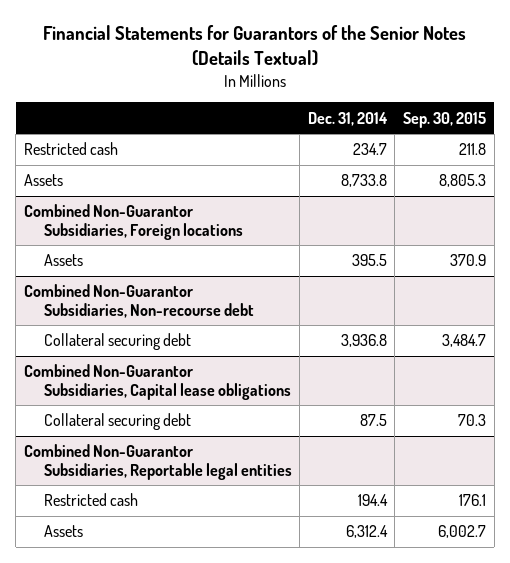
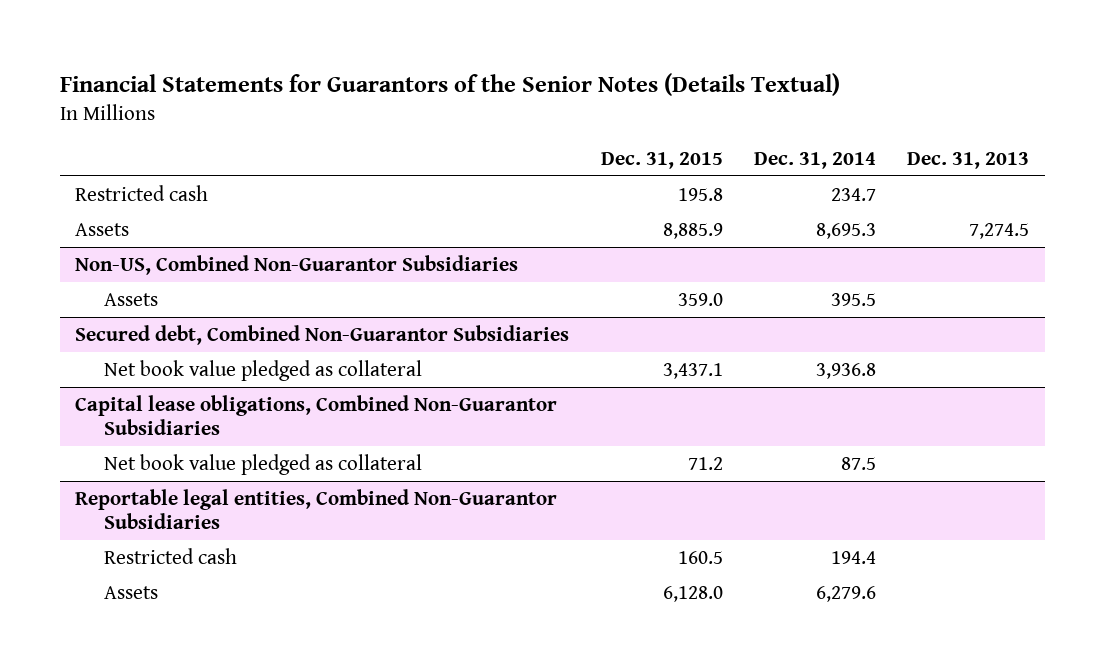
- | Dec. 31, 2014 | Sep. 30, 2015
+ | Dec. 31, 2015 | Dec. 31, 2014 | Dec. 31, 2013
- Assets | 8,733.8 | 8,805.3
- Combined Non-Guarantor Subsidiaries, Foreign locations
+ Assets | 8,885.9 | 8,695.3 | 7,274.5
+ Non-US, Combined Non-Guarantor Subsidiaries
- Combined Non-Guarantor Subsidiaries, Non-recourse debt
- Collateral securing debt | 3,936.8 | 3,484.7
- Combined Non-Guarantor Subsidiaries, Capital lease obligations
- Collateral securing debt | 87.5 | 70.3
- Combined Non-Guarantor Subsidiaries, Reportable legal entities
+ Secured debt, Combined Non-Guarantor Subsidiaries
+ Net book value pledged as collateral | 3,437.1 | 3,936.8 |
+ Capital lease obligations, Combined Non-Guarantor Subsidiaries
+ Net book value pledged as collateral | 71.2 | 87.5 |
+ Reportable legal entities, Combined Non-Guarantor Subsidiaries
- Assets | 6,312.4 | 6,002.7
+ Assets | 6,128.0 | 6,279.6 |

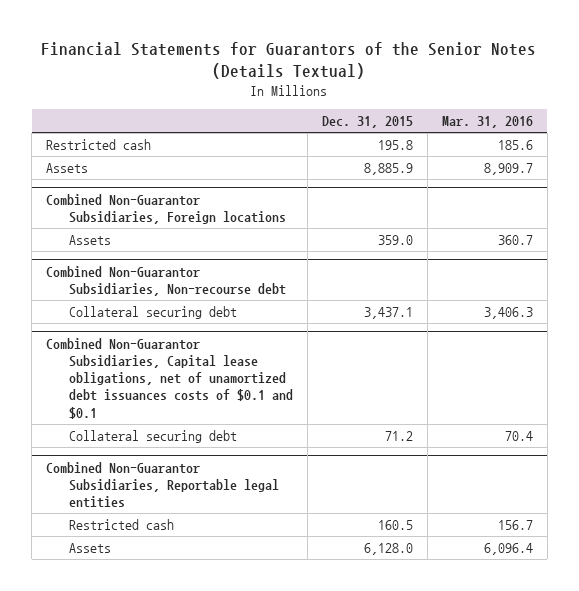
- | Dec. 31, 2015 | Dec. 31, 2014 | Dec. 31, 2013
+ | Dec. 31, 2015 | Mar. 31, 2016
- Non-US, Combined Non-Guarantor Subsidiaries
+ Combined Non-Guarantor Subsidiaries, Foreign locations
- Secured debt, Combined Non-Guarantor Subsidiaries
- Net book value pledged as collateral | 3,437.1 | 3,936.8 |
- Capital lease obligations, Combined Non-Guarantor Subsidiaries
- Net book value pledged as collateral | 71.2 | 87.5 |
- Reportable legal entities, Combined Non-Guarantor Subsidiaries
+ Combined Non-Guarantor Subsidiaries, Non-recourse debt
+ Collateral securing debt | 3,437.1 | 3,406.3
+ Combined Non-Guarantor Subsidiaries, Capital lease obligations, net of unamortized debt issuances costs of $0.1 and $0.1
+ Collateral securing debt | 71.2 | 70.4
+ Combined Non-Guarantor Subsidiaries, Reportable legal entities

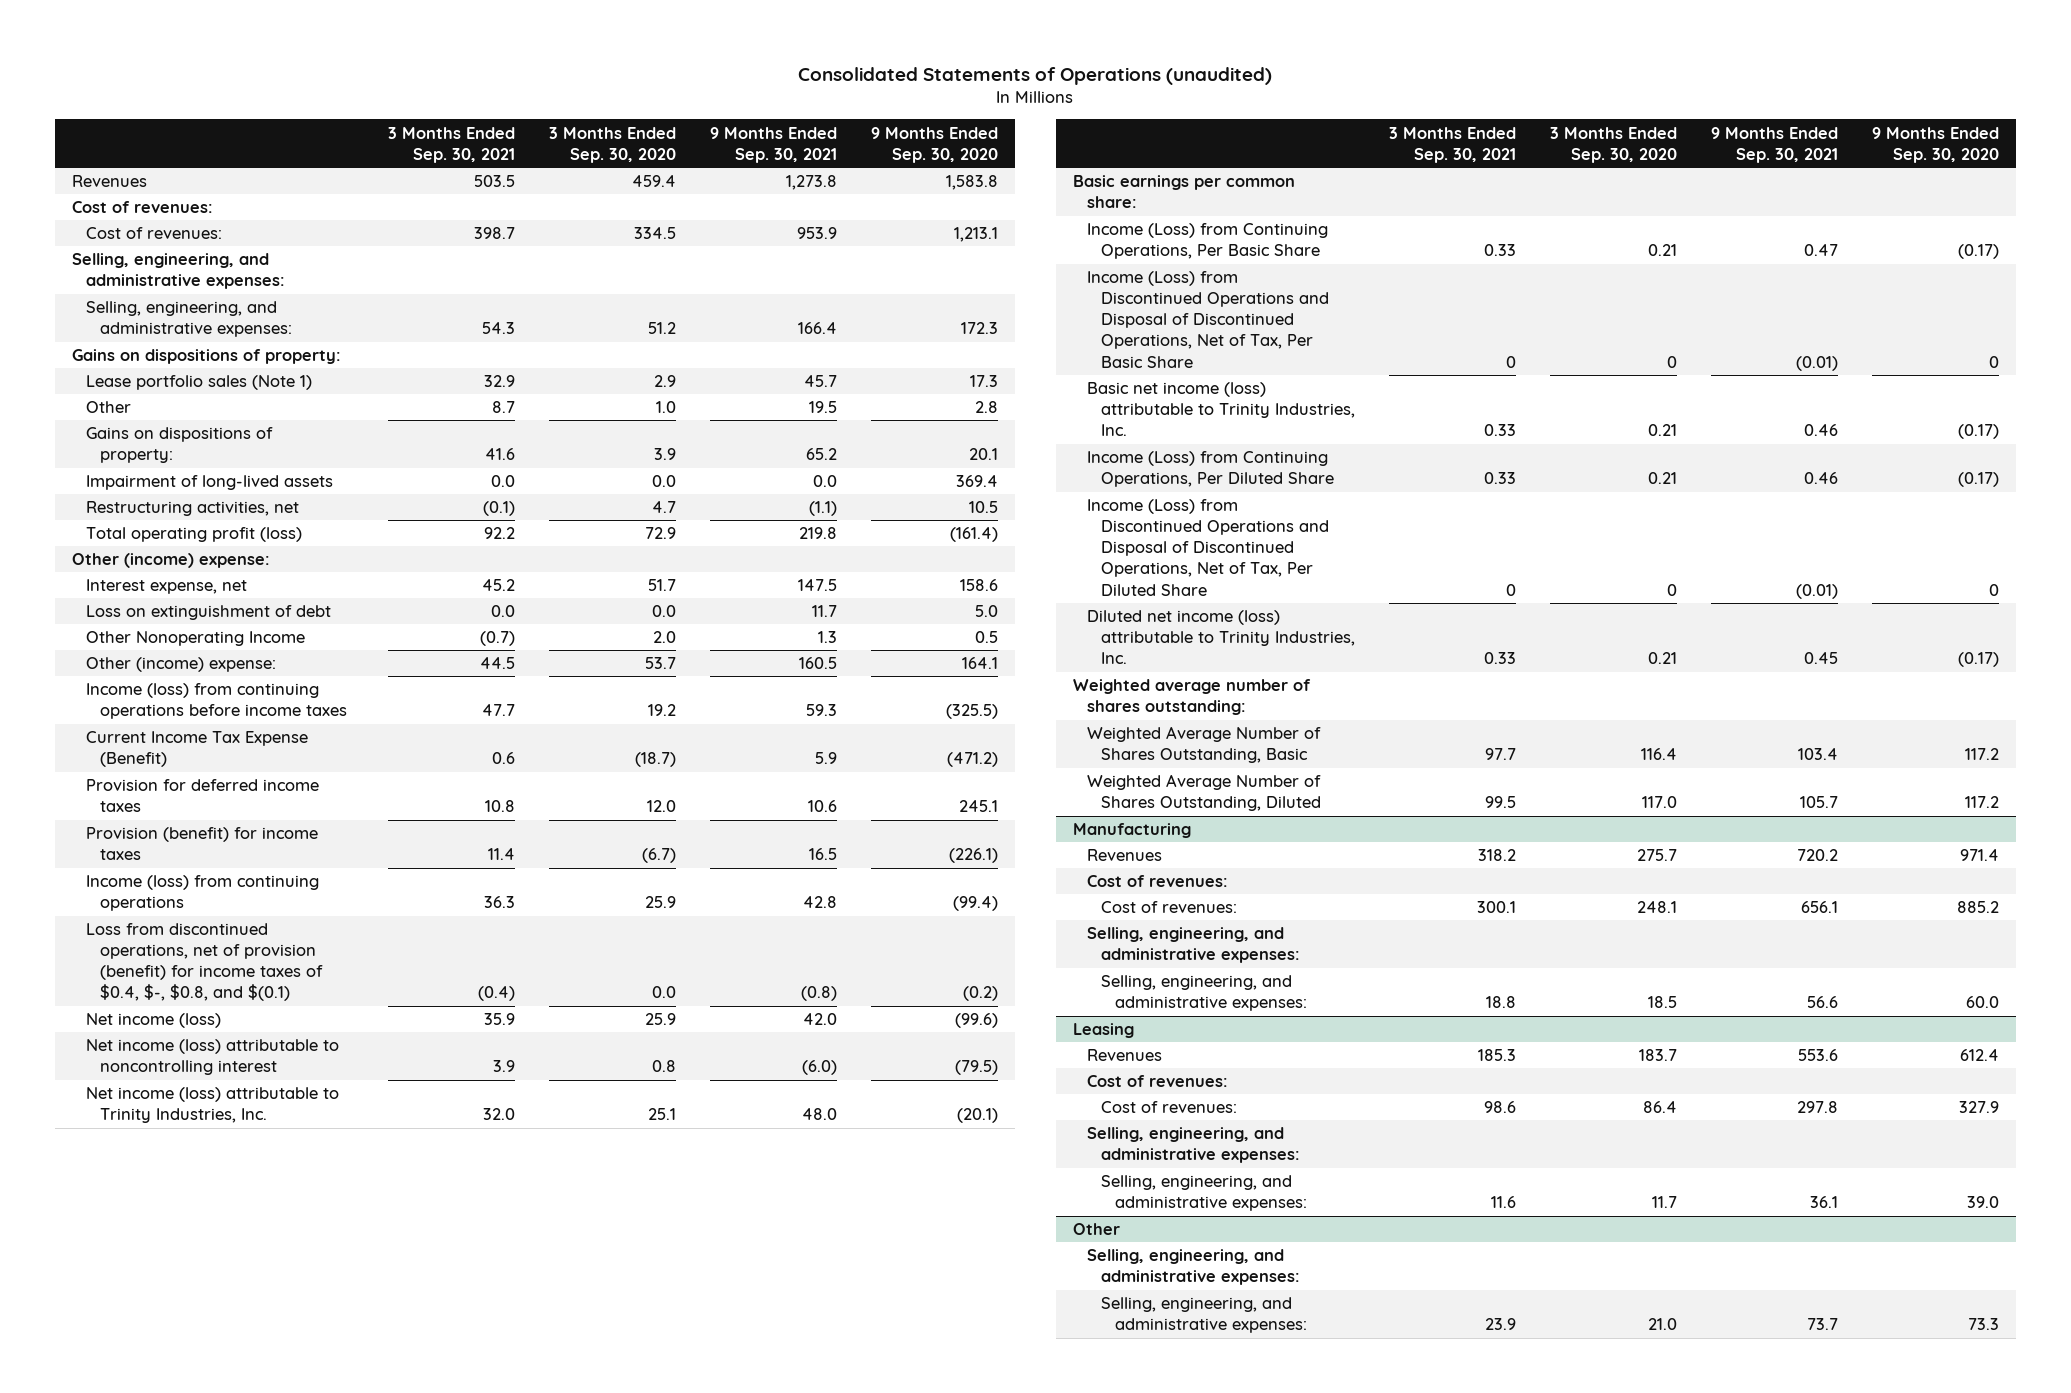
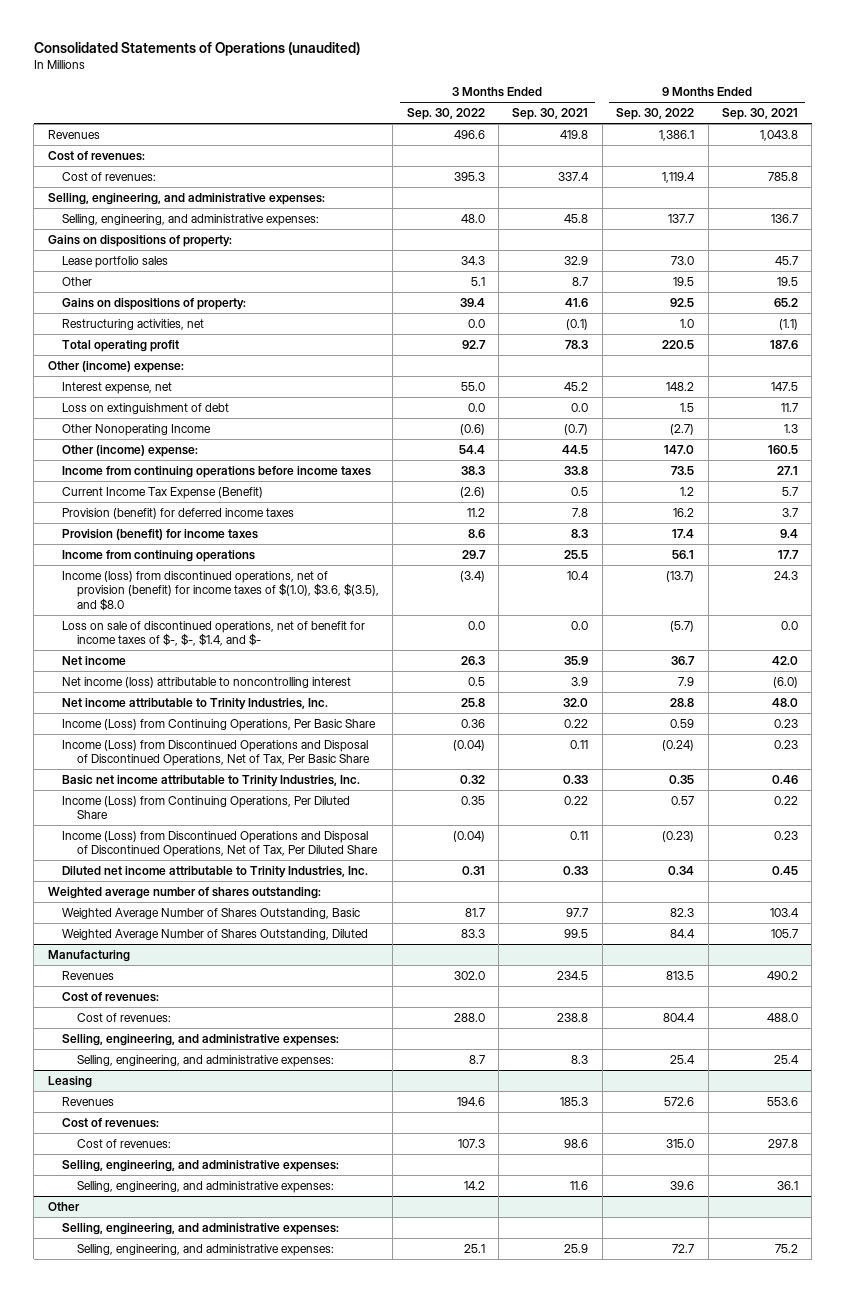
- | 3 Months Ended Sep. 30, 2021 | 3 Months Ended Sep. 30, 2020 | 9 Months Ended Sep. 30, 2021 | 9 Months Ended Sep. 30, 2020
+ | 3 Months Ended Sep. 30, 2022 | 3 Months Ended Sep. 30, 2021 | 9 Months Ended Sep. 30, 2022 | 9 Months Ended Sep. 30, 2021
- Revenues | 503.5 | 459.4 | 1,273.8 | 1,583.8
+ Revenues | 496.6 | 419.8 | 1,386.1 | 1,043.8
- Cost of revenues: | 398.7 | 334.5 | 953.9 | 1,213.1
+ Cost of revenues: | 395.3 | 337.4 | 1,119.4 | 785.8
- Selling, engineering, and administrative expenses: | 54.3 | 51.2 | 166.4 | 172.3
+ Selling, engineering, and administrative expenses: | 48.0 | 45.8 | 137.7 | 136.7
- Lease portfolio sales (Note 1) | 32.9 | 2.9 | 45.7 | 17.3
+ Lease portfolio sales | 34.3 | 32.9 | 73.0 | 45.7
- Impairment of long-lived assets | 0.0 | 0.0 | 0.0 | 369.4
- Total operating profit (loss) | 92.2 | 72.9 | 219.8 | (161.4)
+ Total operating profit | 92.7 | 78.3 | 220.5 | 187.6
- Income (loss) from continuing operations before income taxes | 47.7 | 19.2 | 59.3 | (325.5)
- Current Income Tax Expense (Benefit) | 0.6 | (18.7) | 5.9 | (471.2)
- Provision for deferred income taxes | 10.8 | 12.0 | 10.6 | 245.1
- Provision (benefit) for income taxes | 11.4 | (6.7) | 16.5 | (226.1)
- Income (loss) from continuing operations | 36.3 | 25.9 | 42.8 | (99.4)
- Loss from discontinued operations, net of provision (benefit) for income taxes of $0.4, $-, $0.8, and $(0.1) | (0.4) | 0.0 | (0.8) | (0.2)
- Net income (loss) | 35.9 | 25.9 | 42.0 | (99.6)
+ Income from continuing operations before income taxes | 38.3 | 33.8 | 73.5 | 27.1
+ Current Income Tax Expense (Benefit) | (2.6) | 0.5 | 1.2 | 5.7
+ Provision (benefit) for deferred income taxes | 11.2 | 7.8 | 16.2 | 3.7
+ Provision (benefit) for income taxes | 8.6 | 8.3 | 17.4 | 9.4
+ Income from continuing operations | 29.7 | 25.5 | 56.1 | 17.7
+ Income (loss) from discontinued operations, net of provision (benefit) for income taxes of $(1.0), $3.6, $(3.5), and $8.0 | (3.4) | 10.4 | (13.7) | 24.3
+ Loss on sale of discontinued operations, net of benefit for income taxes of $-, $-, $1.4, and $- | 0.0 | 0.0 | (5.7) | 0.0
+ Net income | 26.3 | 35.9 | 36.7 | 42.0
- Net income (loss) attributable to Trinity Industries, Inc. | 32.0 | 25.1 | 48.0 | (20.1)
- Basic earnings per common share:
- Income (Loss) from Continuing Operations, Per Basic Share | 0.33 | 0.21 | 0.47 | (0.17)
- Income (Loss) from Discontinued Operations and Disposal of Discontinued Operations, Net of Tax, Per Basic Share | 0 | 0 | (0.01) | 0
- Basic net income (loss) attributable to Trinity Industries, Inc. | 0.33 | 0.21 | 0.46 | (0.17)
- Income (Loss) from Continuing Operations, Per Diluted Share | 0.33 | 0.21 | 0.46 | (0.17)
- Income (Loss) from Discontinued Operations and Disposal of Discontinued Operations, Net of Tax, Per Diluted Share | 0 | 0 | (0.01) | 0
- Diluted net income (loss) attributable to Trinity Industries, Inc. | 0.33 | 0.21 | 0.45 | (0.17)
+ Net income attributable to Trinity Industries, Inc. | 25.8 | 32.0 | 28.8 | 48.0
+ Income (Loss) from Continuing Operations, Per Basic Share | 0.36 | 0.22 | 0.59 | 0.23
+ Income (Loss) from Discontinued Operations and Disposal of Discontinued Operations, Net of Tax, Per Basic Share | (0.04) | 0.11 | (0.24) | 0.23
+ Basic net income attributable to Trinity Industries, Inc. | 0.32 | 0.33 | 0.35 | 0.46
+ Income (Loss) from Continuing Operations, Per Diluted Share | 0.35 | 0.22 | 0.57 | 0.22
+ Income (Loss) from Discontinued Operations and Disposal of Discontinued Operations, Net of Tax, Per Diluted Share | (0.04) | 0.11 | (0.23) | 0.23
+ Diluted net income attributable to Trinity Industries, Inc. | 0.31 | 0.33 | 0.34 | 0.45
@ Manufacturing
- Revenues | 318.2 | 275.7 | 720.2 | 971.4
+ Revenues | 302.0 | 234.5 | 813.5 | 490.2
- Cost of revenues: | 300.1 | 248.1 | 656.1 | 885.2
+ Cost of revenues: | 288.0 | 238.8 | 804.4 | 488.0
- Selling, engineering, and administrative expenses: | 18.8 | 18.5 | 56.6 | 60.0
+ Selling, engineering, and administrative expenses: | 8.7 | 8.3 | 25.4 | 25.4
@ Other
- Selling, engineering, and administrative expenses: | 23.9 | 21.0 | 73.7 | 73.3
+ Selling, engineering, and administrative expenses: | 25.1 | 25.9 | 72.7 | 75.2

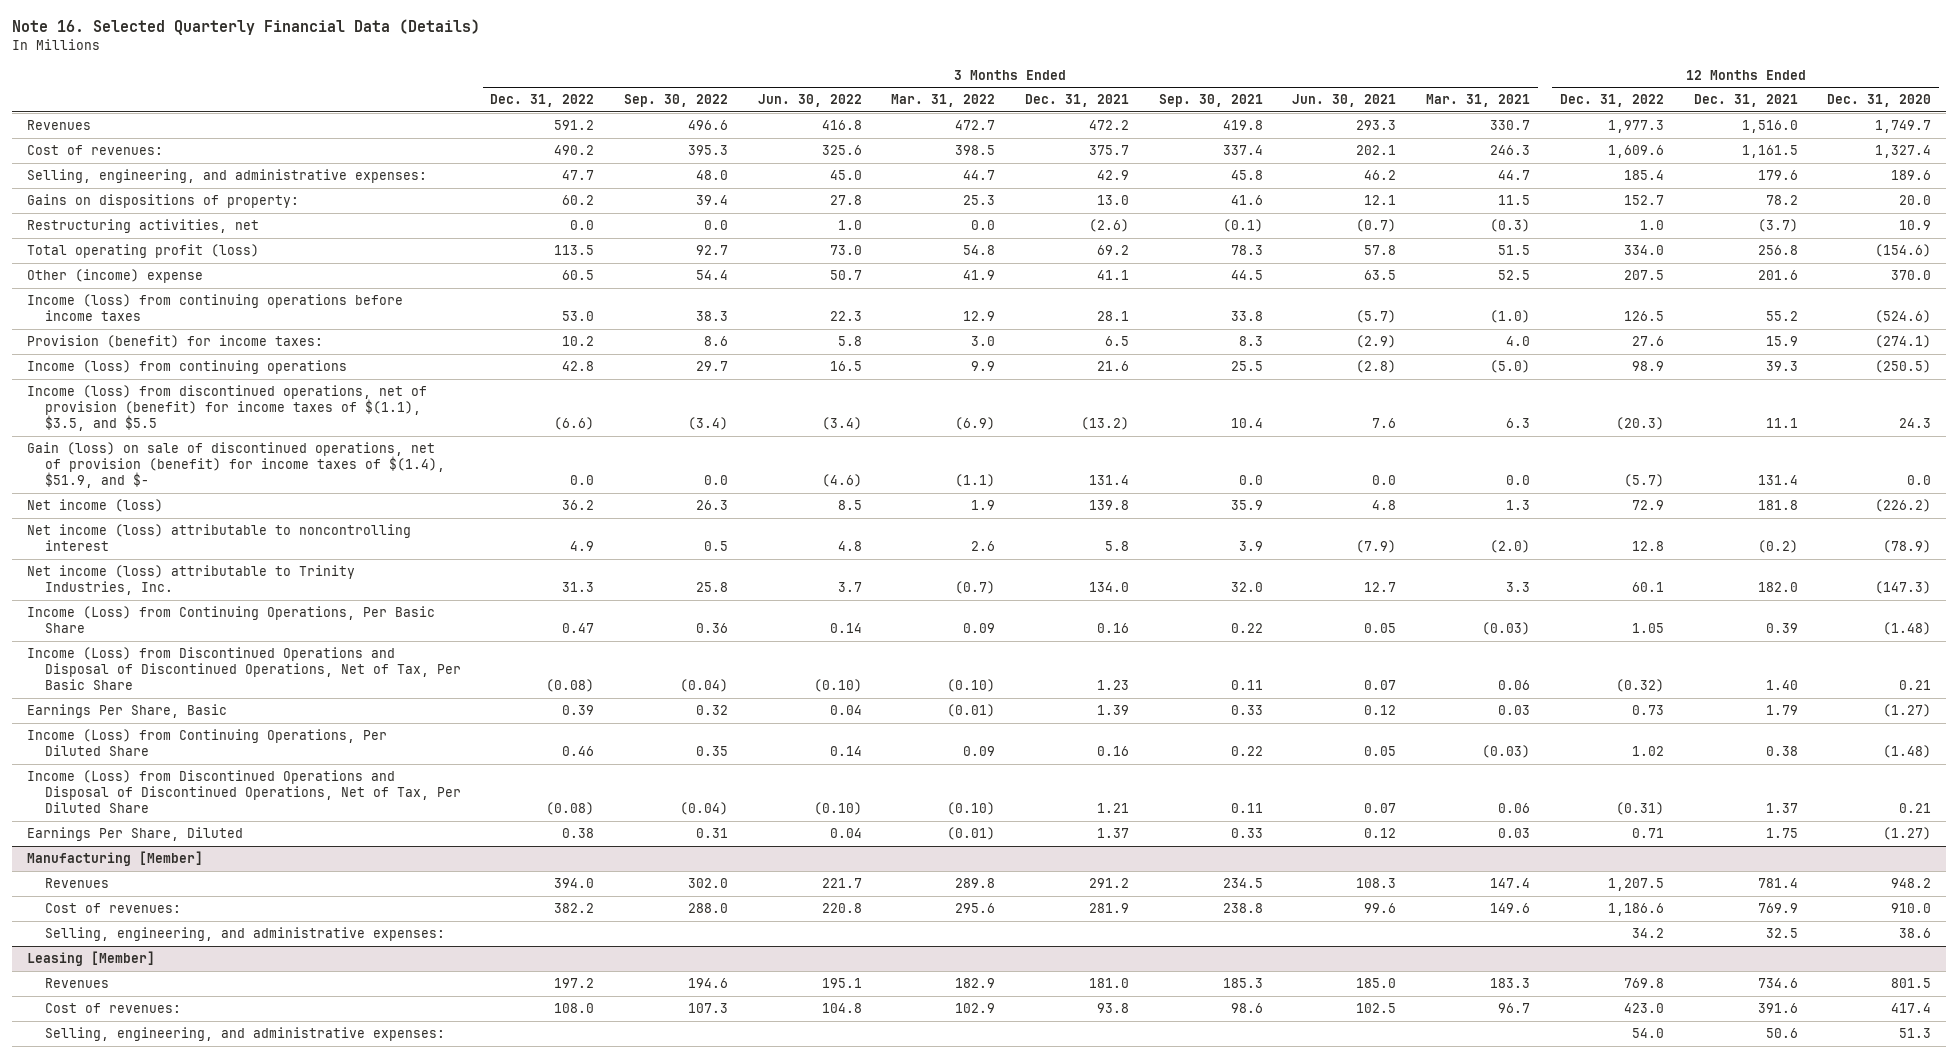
- Consolidated Statements of Operations (unaudited)
+ Note 16. Selected Quarterly Financial Data (Details)
- | 3 Months Ended Sep. 30, 2022 | 3 Months Ended Sep. 30, 2021 | 9 Months Ended Sep. 30, 2022 | 9 Months Ended Sep. 30, 2021
+ | 3 Months Ended Dec. 31, 2022 | 3 Months Ended Sep. 30, 2022 | 3 Months Ended Jun. 30, 2022 | 3 Months Ended Mar. 31, 2022 | 3 Months Ended Dec. 31, 2021 | 3 Months Ended Sep. 30, 2021 | 3 Months Ended Jun. 30, 2021 | 3 Months Ended Mar. 31, 2021 | 12 Months Ended Dec. 31, 2022 | 12 Months Ended Dec. 31, 2021 | 12 Months Ended Dec. 31, 2020
- Cost of revenues:
- Selling, engineering, and administrative expenses:
- Gains on dispositions of property:
- Lease portfolio sales | 34.3 | 32.9 | 73.0 | 45.7
- Other | 5.1 | 8.7 | 19.5 | 19.5
- Total operating profit | 92.7 | 78.3 | 220.5 | 187.6
- Other (income) expense:
- Interest expense, net | 55.0 | 45.2 | 148.2 | 147.5
- Loss on extinguishment of debt | 0.0 | 0.0 | 1.5 | 11.7
- Other Nonoperating Income | (0.6) | (0.7) | (2.7) | 1.3
- Other (income) expense: | 54.4 | 44.5 | 147.0 | 160.5
- Income from continuing operations before income taxes | 38.3 | 33.8 | 73.5 | 27.1
- Current Income Tax Expense (Benefit) | (2.6) | 0.5 | 1.2 | 5.7
- Provision (benefit) for deferred income taxes | 11.2 | 7.8 | 16.2 | 3.7
- Provision (benefit) for income taxes | 8.6 | 8.3 | 17.4 | 9.4
- Income from continuing operations | 29.7 | 25.5 | 56.1 | 17.7
- Income (loss) from discontinued operations, net of provision (benefit) for income taxes of $(1.0), $3.6, $(3.5), and $8.0 | (3.4) | 10.4 | (13.7) | 24.3
- Loss on sale of discontinued operations, net of benefit for income taxes of $-, $-, $1.4, and $- | 0.0 | 0.0 | (5.7) | 0.0
- Net income | 26.3 | 35.9 | 36.7 | 42.0
+ Total operating profit (loss) | 113.5 | 92.7 | 73.0 | 54.8 | 69.2 | 78.3 | 57.8 | 51.5 | 334.0 | 256.8 | (154.6)
+ Other (income) expense | 60.5 | 54.4 | 50.7 | 41.9 | 41.1 | 44.5 | 63.5 | 52.5 | 207.5 | 201.6 | 370.0
+ Income (loss) from continuing operations before income taxes | 53.0 | 38.3 | 22.3 | 12.9 | 28.1 | 33.8 | (5.7) | (1.0) | 126.5 | 55.2 | (524.6)
+ Provision (benefit) for income taxes: | 10.2 | 8.6 | 5.8 | 3.0 | 6.5 | 8.3 | (2.9) | 4.0 | 27.6 | 15.9 | (274.1)
+ Income (loss) from continuing operations | 42.8 | 29.7 | 16.5 | 9.9 | 21.6 | 25.5 | (2.8) | (5.0) | 98.9 | 39.3 | (250.5)
+ Income (loss) from discontinued operations, net of provision (benefit) for income taxes of $(1.1), $3.5, and $5.5 | (6.6) | (3.4) | (3.4) | (6.9) | (13.2) | 10.4 | 7.6 | 6.3 | (20.3) | 11.1 | 24.3
+ Gain (loss) on sale of discontinued operations, net of provision (benefit) for income taxes of $(1.4), $51.9, and $- | 0.0 | 0.0 | (4.6) | (1.1) | 131.4 | 0.0 | 0.0 | 0.0 | (5.7) | 131.4 | 0.0
+ Net income (loss) | 36.2 | 26.3 | 8.5 | 1.9 | 139.8 | 35.9 | 4.8 | 1.3 | 72.9 | 181.8 | (226.2)
- Net income attributable to Trinity Industries, Inc. | 25.8 | 32.0 | 28.8 | 48.0
+ Net income (loss) attributable to Trinity Industries, Inc. | 31.3 | 25.8 | 3.7 | (0.7) | 134.0 | 32.0 | 12.7 | 3.3 | 60.1 | 182.0 | (147.3)
- Basic net income attributable to Trinity Industries, Inc. | 0.32 | 0.33 | 0.35 | 0.46
+ Earnings Per Share, Basic | 0.39 | 0.32 | 0.04 | (0.01) | 1.39 | 0.33 | 0.12 | 0.03 | 0.73 | 1.79 | (1.27)
- Diluted net income attributable to Trinity Industries, Inc. | 0.31 | 0.33 | 0.34 | 0.45
- Weighted average number of shares outstanding:
- Weighted Average Number of Shares Outstanding, Basic | 81.7 | 97.7 | 82.3 | 103.4
- Weighted Average Number of Shares Outstanding, Diluted | 83.3 | 99.5 | 84.4 | 105.7
- Manufacturing
+ Earnings Per Share, Diluted | 0.38 | 0.31 | 0.04 | (0.01) | 1.37 | 0.33 | 0.12 | 0.03 | 0.71 | 1.75 | (1.27)
+ Manufacturing [Member]
- Cost of revenues:
- Selling, engineering, and administrative expenses: | 8.7 | 8.3 | 25.4 | 25.4
- Leasing
+ Leasing [Member]
- Cost of revenues:
- Selling, engineering, and administrative expenses: | 14.2 | 11.6 | 39.6 | 36.1
- Other
- Selling, engineering, and administrative expenses:
- Selling, engineering, and administrative expenses: | 25.1 | 25.9 | 72.7 | 75.2

